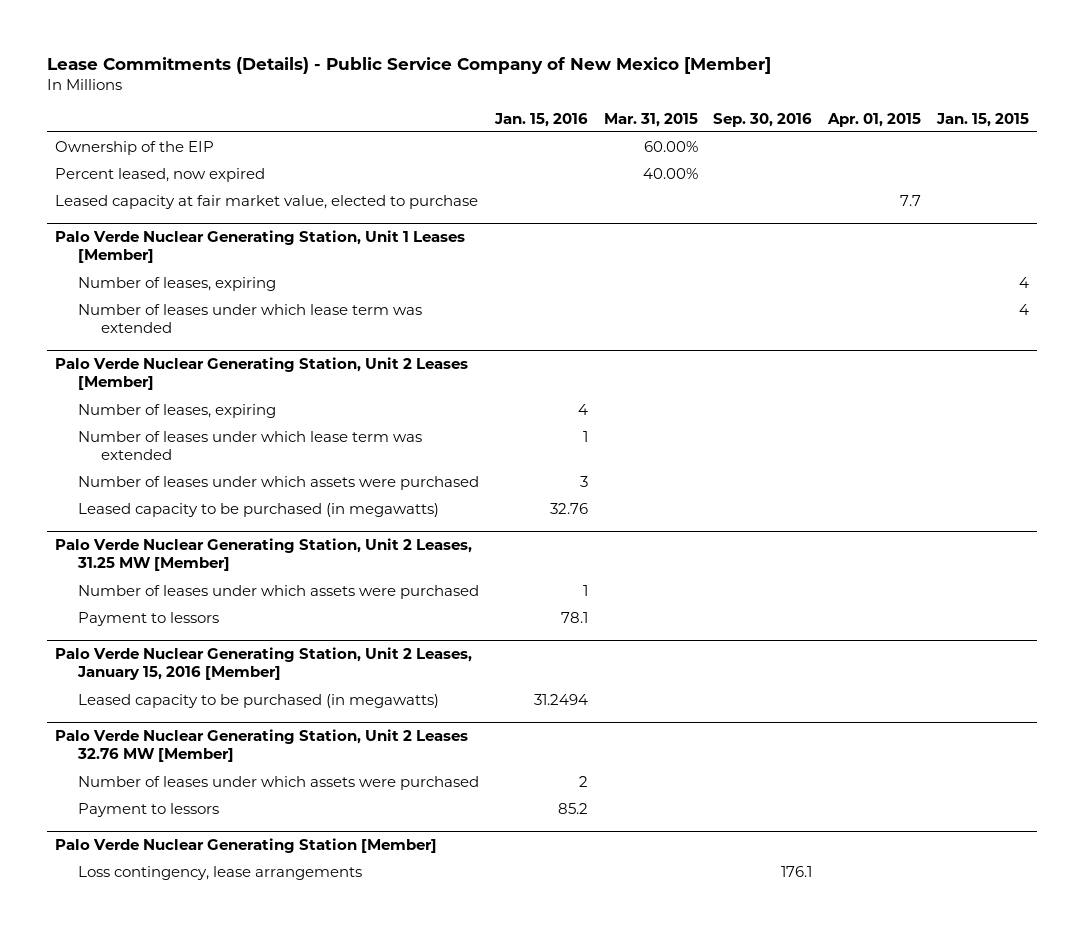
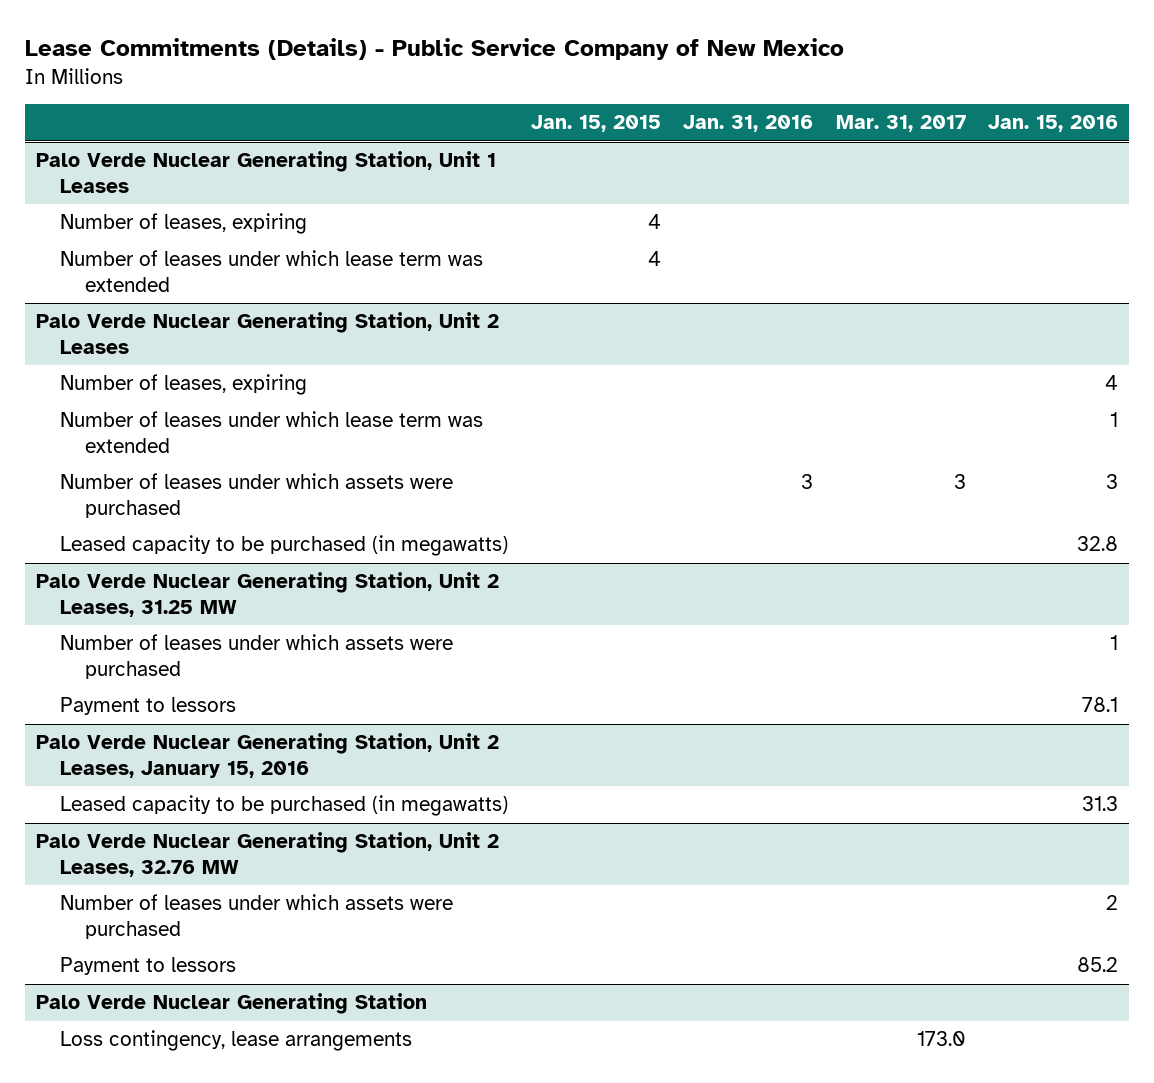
- Lease Commitments (Details) - Public Service Company of New Mexico [Member]
+ Lease Commitments (Details) - Public Service Company of New Mexico
- | Jan. 15, 2016 | Mar. 31, 2015 | Sep. 30, 2016 | Apr. 01, 2015 | Jan. 15, 2015
+ | Jan. 15, 2015 | Jan. 31, 2016 | Mar. 31, 2017 | Jan. 15, 2016
- Ownership of the EIP | | 60.00% | | |
- Percent leased, now expired | | 40.00% | | |
- Leased capacity at fair market value, elected to purchase | | | | 7.7 |
- Palo Verde Nuclear Generating Station, Unit 1 Leases [Member]
+ Palo Verde Nuclear Generating Station, Unit 1 Leases
- Palo Verde Nuclear Generating Station, Unit 2 Leases [Member]
+ Palo Verde Nuclear Generating Station, Unit 2 Leases
- Leased capacity to be purchased (in megawatts) | 32.76 | | | |
- Palo Verde Nuclear Generating Station, Unit 2 Leases, 31.25 MW [Member]
+ Leased capacity to be purchased (in megawatts) | | | | 32.8
+ Palo Verde Nuclear Generating Station, Unit 2 Leases, 31.25 MW
- Palo Verde Nuclear Generating Station, Unit 2 Leases, January 15, 2016 [Member]
- Leased capacity to be purchased (in megawatts) | 31.2494 | | | |
- Palo Verde Nuclear Generating Station, Unit 2 Leases 32.76 MW [Member]
+ Palo Verde Nuclear Generating Station, Unit 2 Leases, January 15, 2016
+ Leased capacity to be purchased (in megawatts) | | | | 31.3
+ Palo Verde Nuclear Generating Station, Unit 2 Leases, 32.76 MW
- Palo Verde Nuclear Generating Station [Member]
+ Palo Verde Nuclear Generating Station

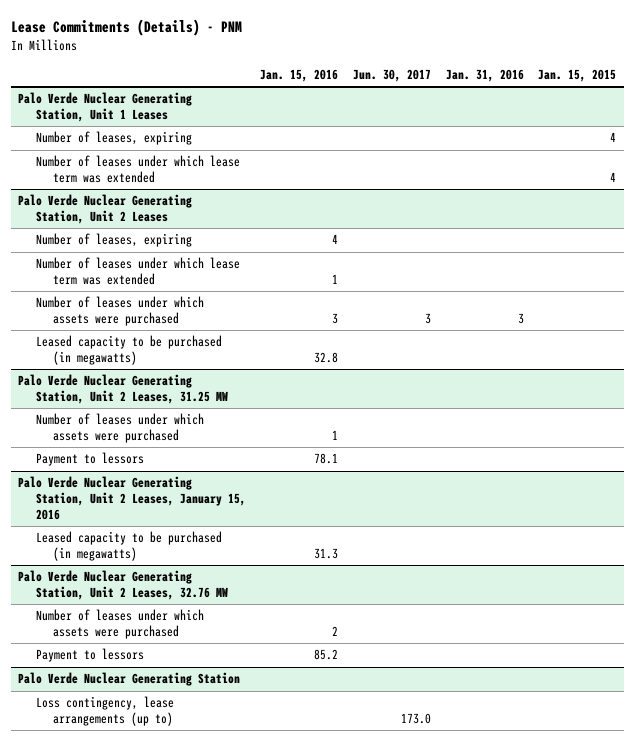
- Lease Commitments (Details) - Public Service Company of New Mexico
+ Lease Commitments (Details) - PNM
- | Jan. 15, 2015 | Jan. 31, 2016 | Mar. 31, 2017 | Jan. 15, 2016
+ | Jan. 15, 2016 | Jun. 30, 2017 | Jan. 31, 2016 | Jan. 15, 2015
@ Palo Verde Nuclear Generating Station
- Loss contingency, lease arrangements | | | 173.0 |
+ Loss contingency, lease arrangements (up to) | | 173.0 | |

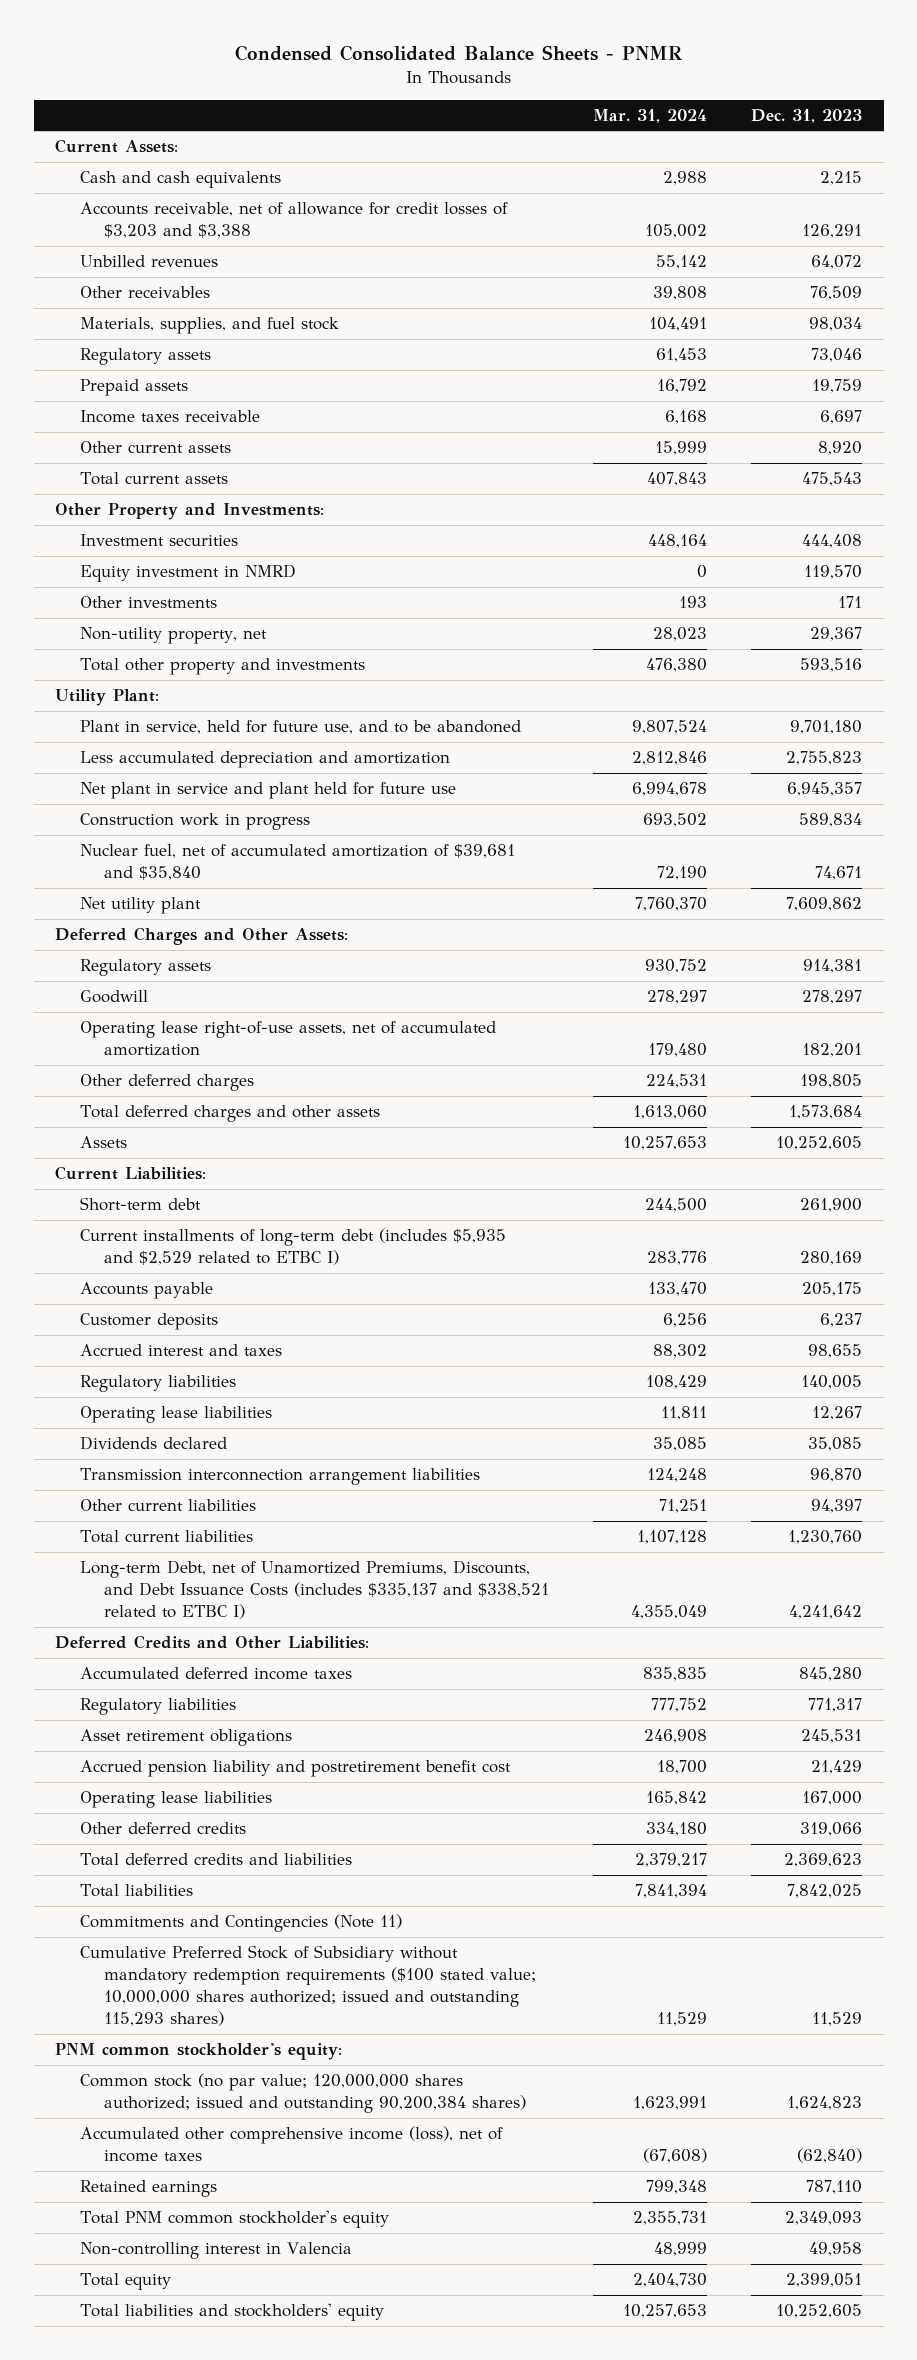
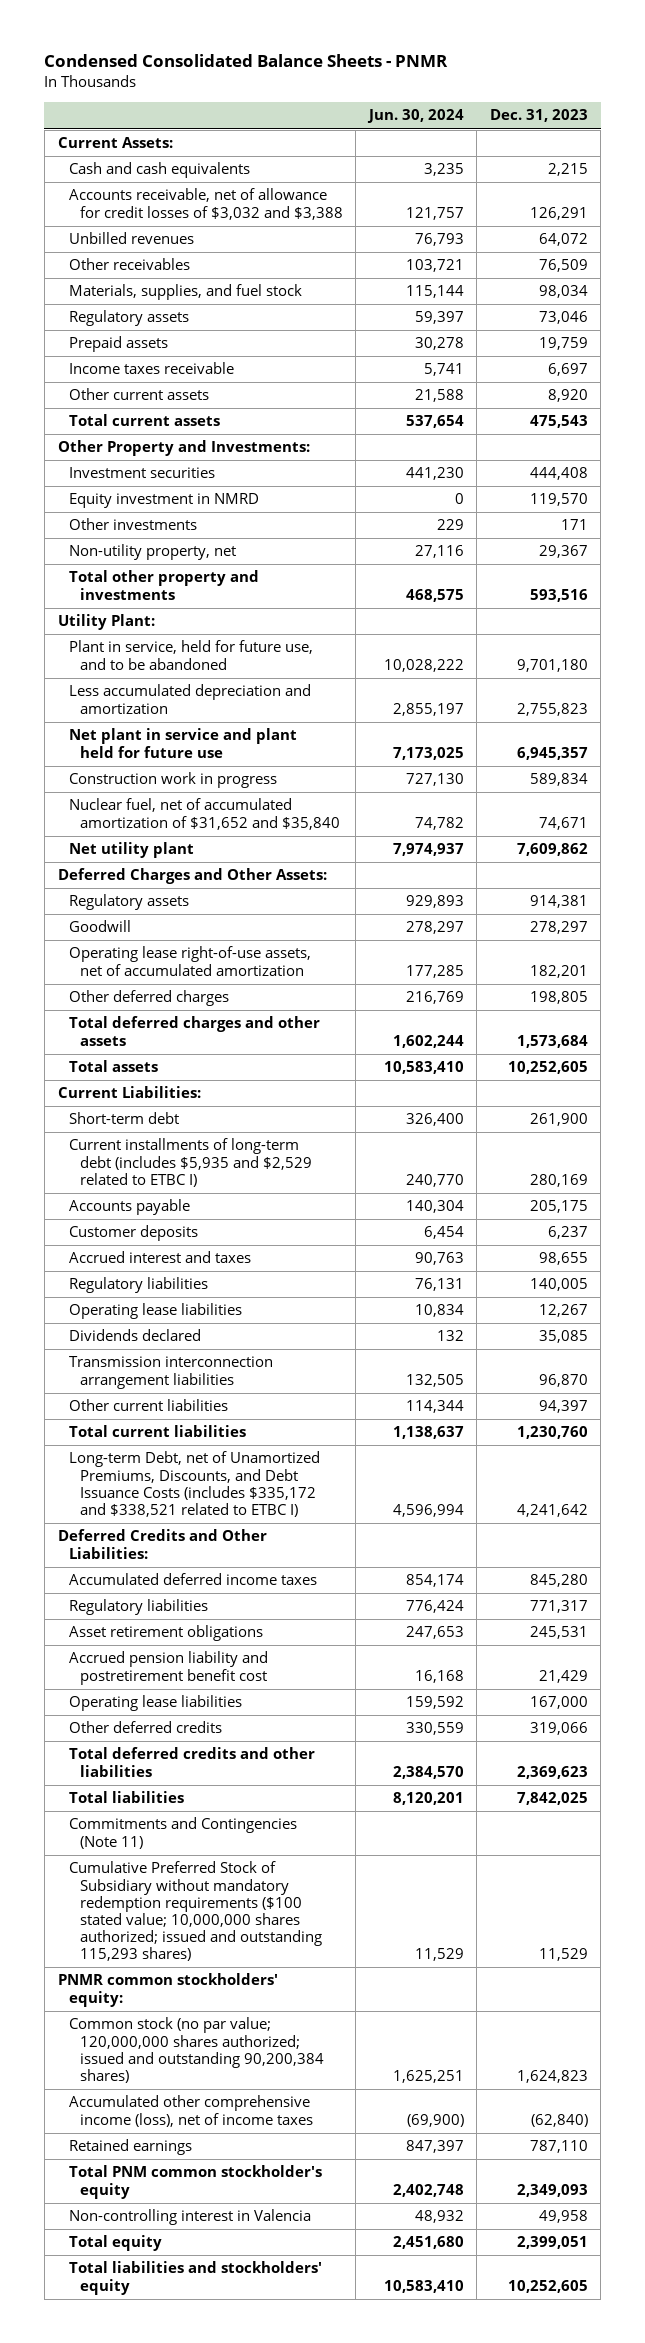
- | Mar. 31, 2024 | Dec. 31, 2023
+ | Jun. 30, 2024 | Dec. 31, 2023
- Accounts receivable, net of allowance for credit losses of $3,203 and $3,388 | 105,002 | 126,291
+ Accounts receivable, net of allowance for credit losses of $3,032 and $3,388 | 121,757 | 126,291
- Nuclear fuel, net of accumulated amortization of $39,681 and $35,840 | 72,190 | 74,671
+ Nuclear fuel, net of accumulated amortization of $31,652 and $35,840 | 74,782 | 74,671
- Assets | 10,257,653 | 10,252,605
+ Total assets | 10,583,410 | 10,252,605
- Long-term Debt, net of Unamortized Premiums, Discounts, and Debt Issuance Costs (includes $335,137 and $338,521 related to ETBC I) | 4,355,049 | 4,241,642
+ Long-term Debt, net of Unamortized Premiums, Discounts, and Debt Issuance Costs (includes $335,172 and $338,521 related to ETBC I) | 4,596,994 | 4,241,642
- Total deferred credits and liabilities | 2,379,217 | 2,369,623
+ Total deferred credits and other liabilities | 2,384,570 | 2,369,623
- PNM common stockholder's equity:
+ PNMR common stockholders' equity:

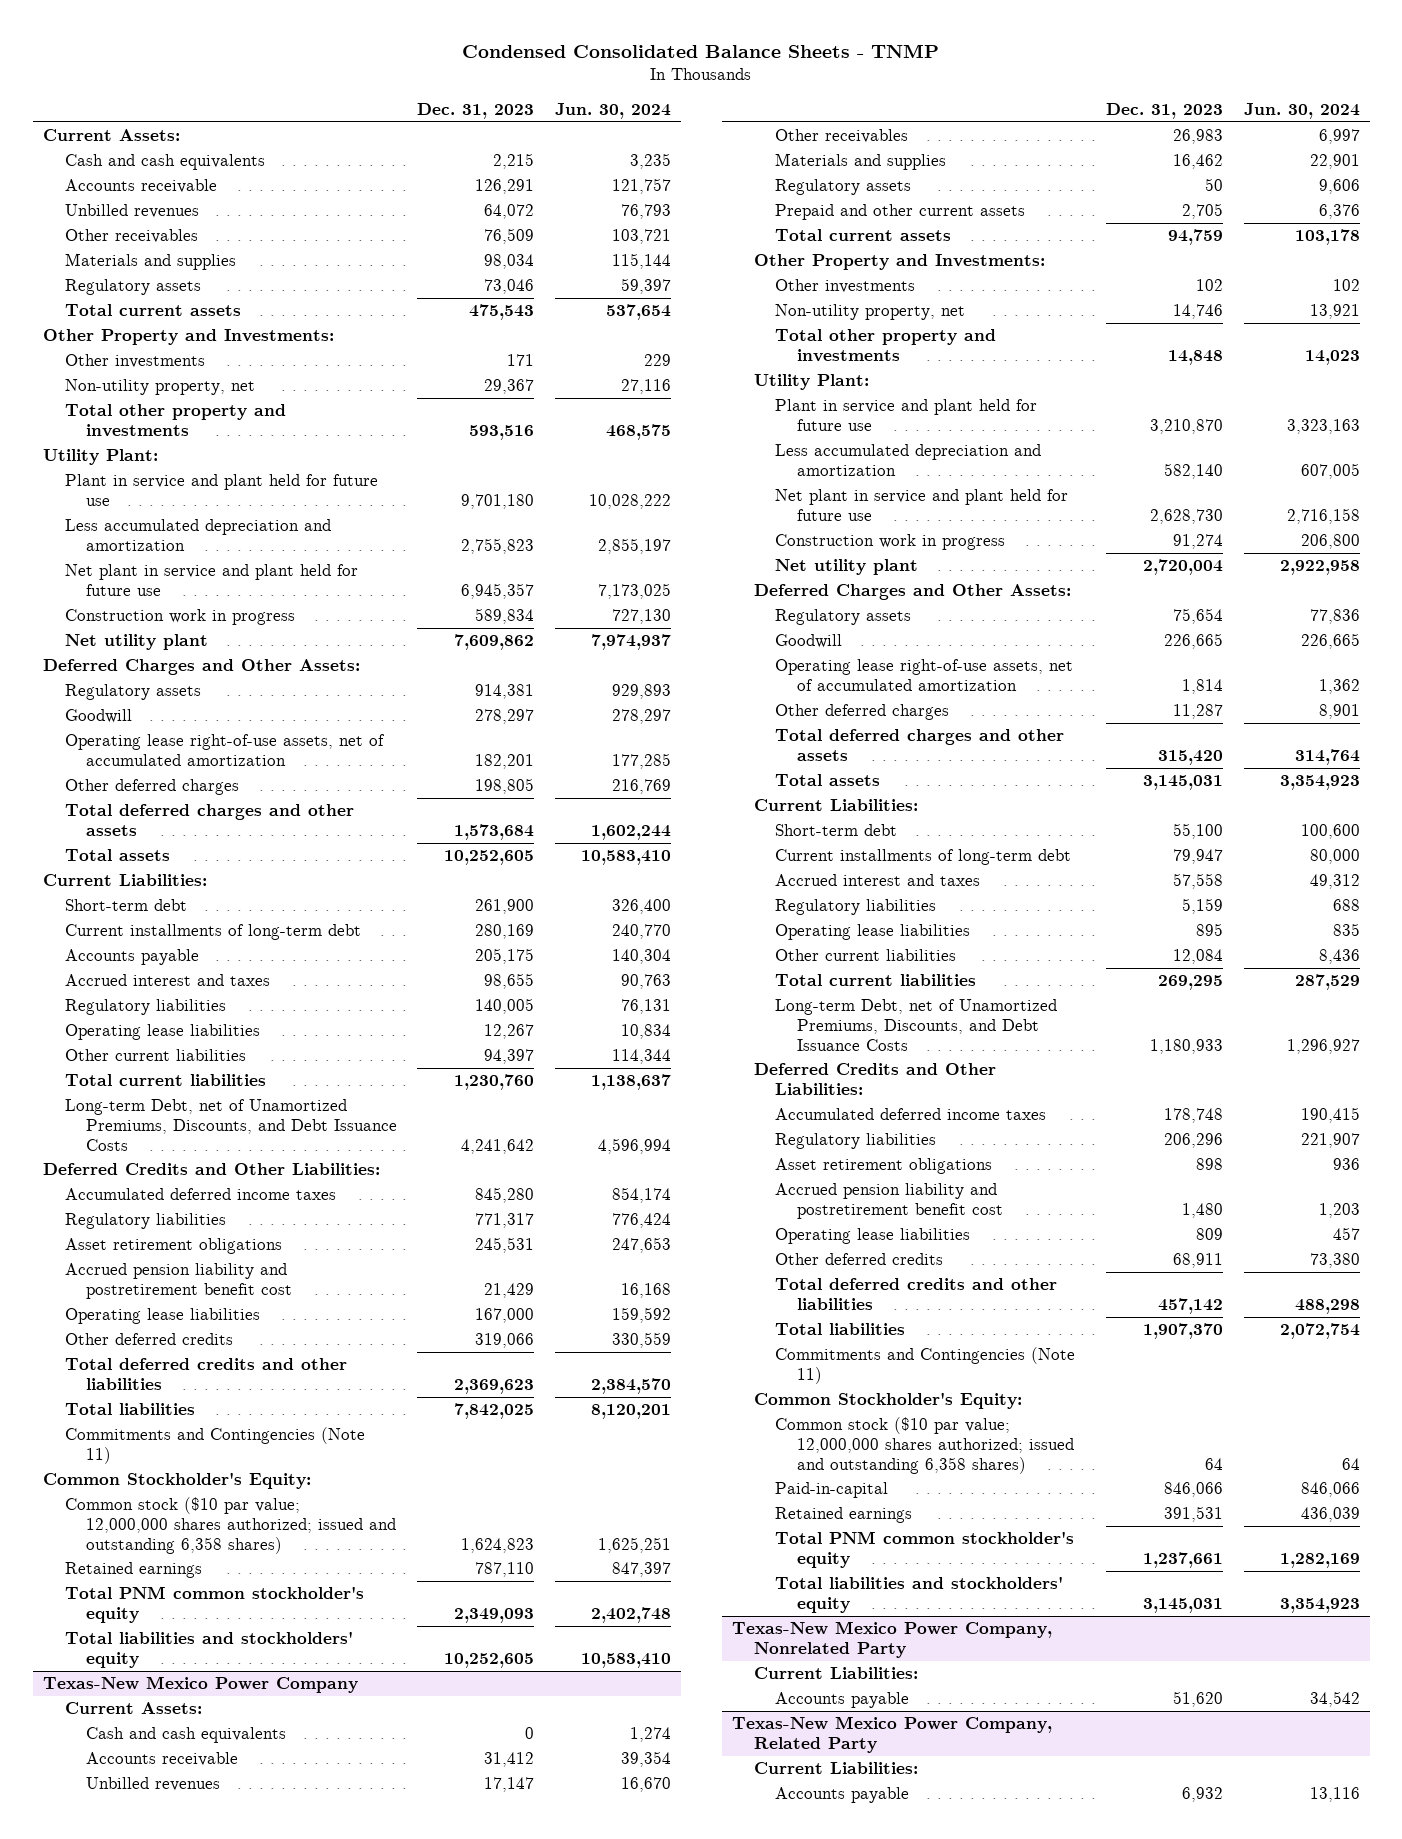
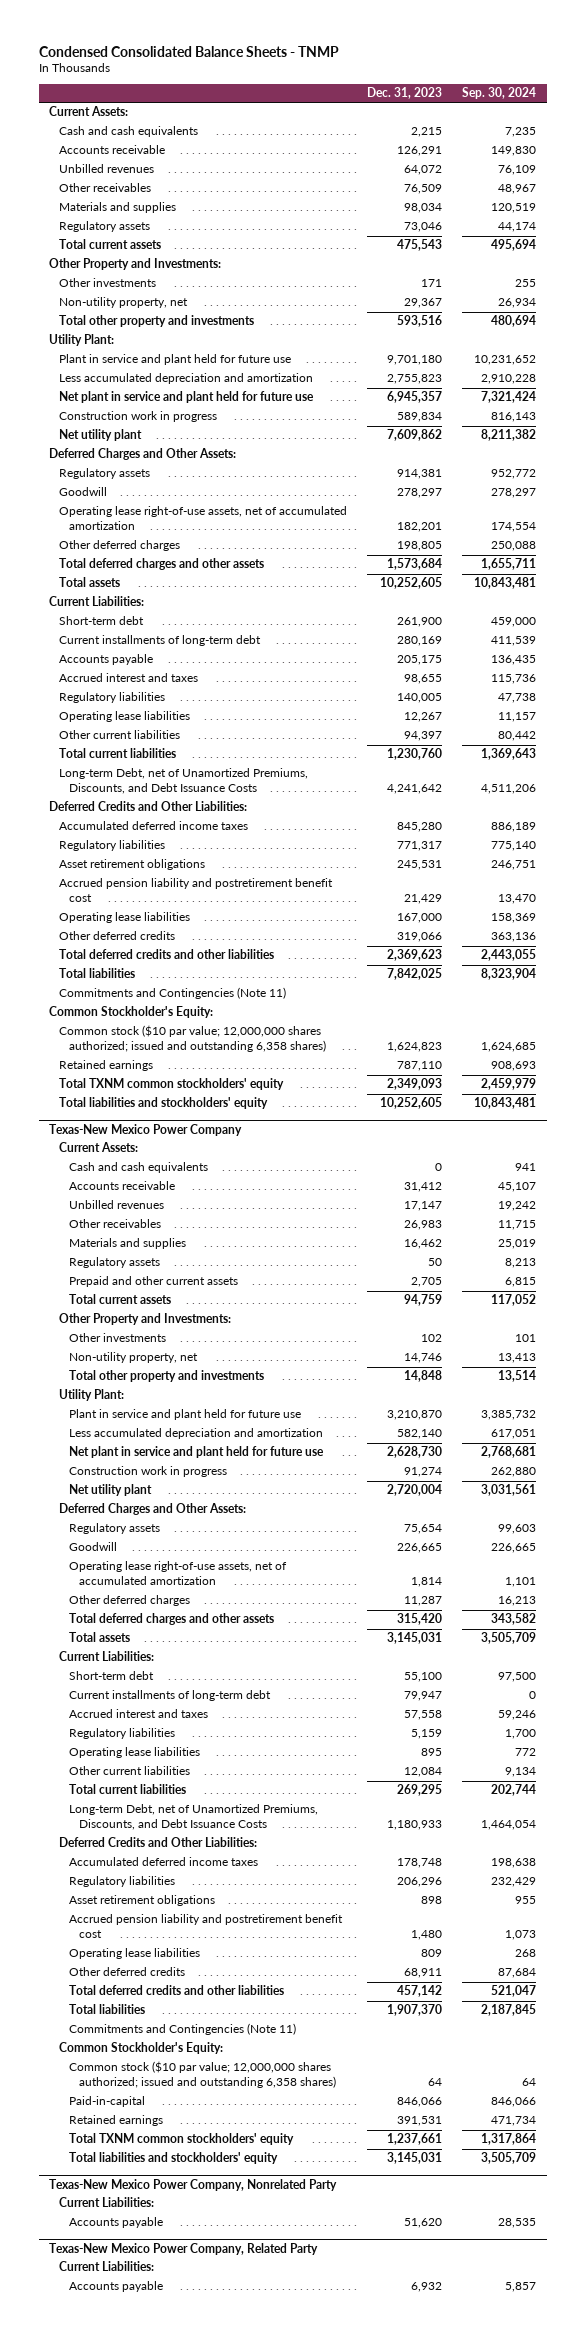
- | Dec. 31, 2023 | Jun. 30, 2024
+ | Dec. 31, 2023 | Sep. 30, 2024
- Total PNM common stockholder's equity | 2,349,093 | 2,402,748
+ Total TXNM common stockholders' equity | 2,349,093 | 2,459,979
@ Texas-New Mexico Power Company
- Total PNM common stockholder's equity | 1,237,661 | 1,282,169
+ Total TXNM common stockholders' equity | 1,237,661 | 1,317,864

